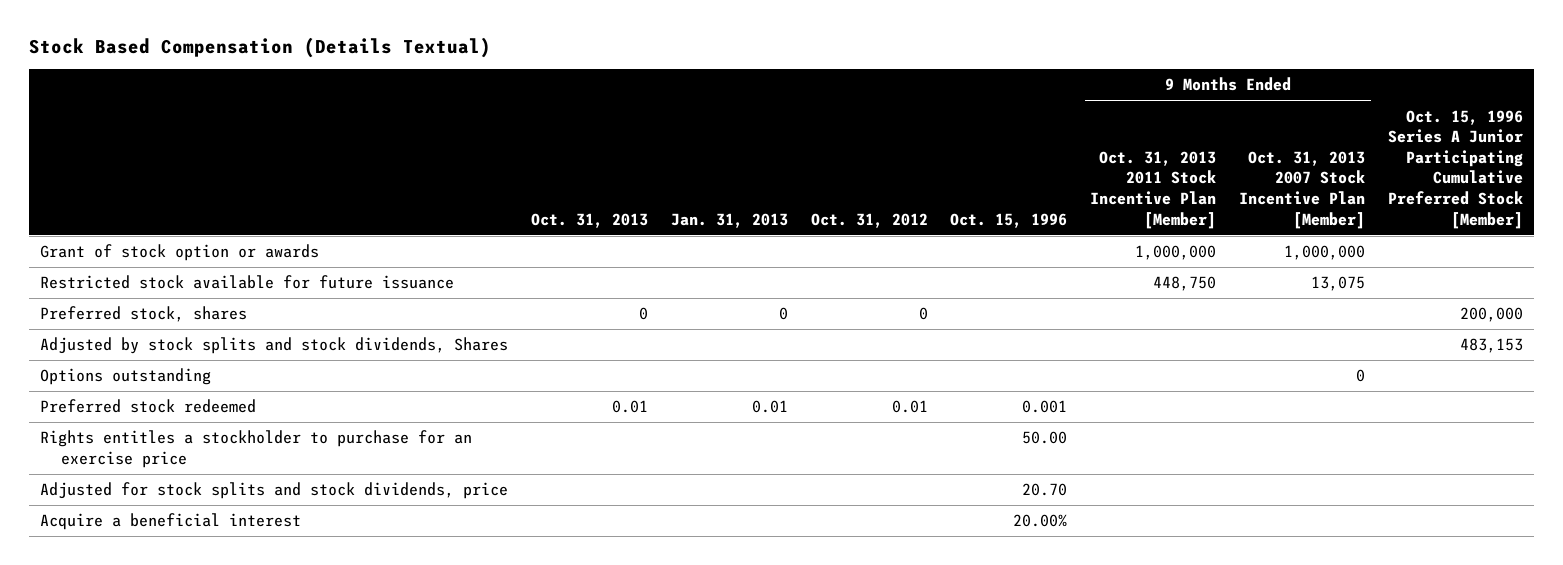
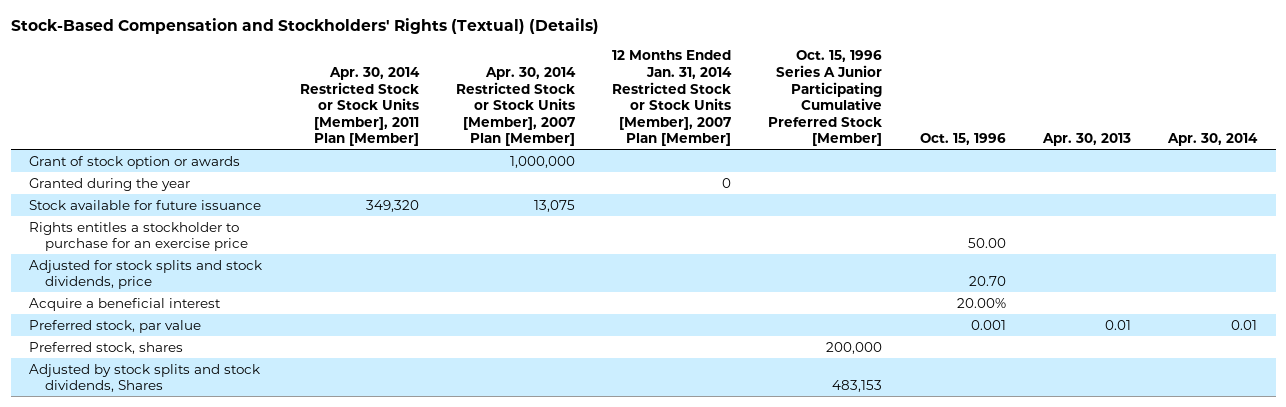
- Stock Based Compensation (Details Textual)
+ Stock-Based Compensation and Stockholders' Rights (Textual) (Details)
- | Oct. 31, 2013 | Jan. 31, 2013 | Oct. 31, 2012 | Oct. 15, 1996 | 9 Months Ended Oct. 31, 2013 2011 Stock Incentive Plan [Member] | 9 Months Ended Oct. 31, 2013 2007 Stock Incentive Plan [Member] | Oct. 15, 1996 Series A Junior Participating Cumulative Preferred Stock [Member]
+ | Apr. 30, 2014 Restricted Stock or Stock Units [Member], 2011 Plan [Member] | Apr. 30, 2014 Restricted Stock or Stock Units [Member], 2007 Plan [Member] | 12 Months Ended Jan. 31, 2014 Restricted Stock or Stock Units [Member], 2007 Plan [Member] | Oct. 15, 1996 Series A Junior Participating Cumulative Preferred Stock [Member] | Oct. 15, 1996 | Apr. 30, 2013 | Apr. 30, 2014
- Restricted stock available for future issuance | | | | | 448,750 | 13,075 |
- Options outstanding | | | | | | 0 |
- Preferred stock redeemed | 0.01 | 0.01 | 0.01 | 0.001 | | |
+ Granted during the year | | | 0 | | | |
+ Stock available for future issuance | 349,320 | 13,075 | | | | |
+ Preferred stock, par value | | | | | 0.001 | 0.01 | 0.01
moved down: Preferred stock, shares | | | | 200,000 | | |
moved down: Adjusted by stock splits and stock dividends, Shares | | | | 483,153 | | |

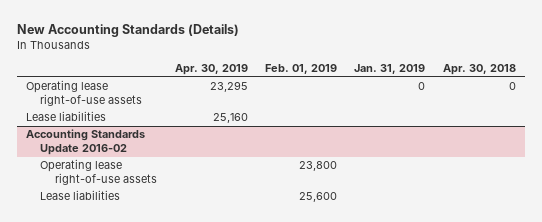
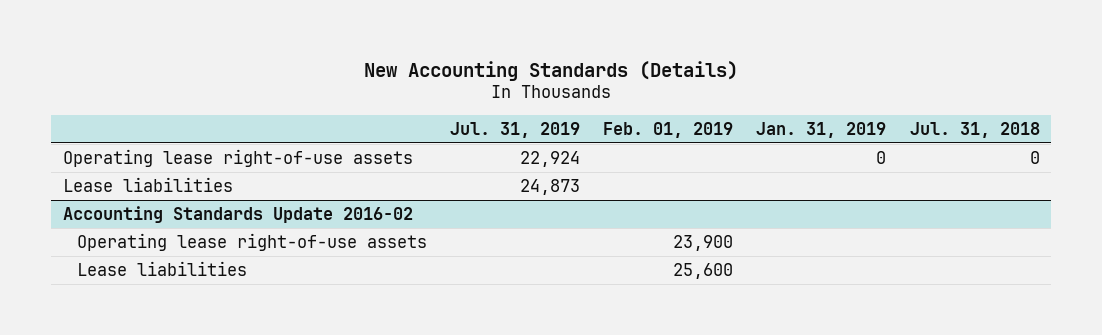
- | Apr. 30, 2019 | Feb. 01, 2019 | Jan. 31, 2019 | Apr. 30, 2018
+ | Jul. 31, 2019 | Feb. 01, 2019 | Jan. 31, 2019 | Jul. 31, 2018
@ Accounting Standards Update 2016-02
- Operating lease right-of-use assets | | 23,800 | |
+ Operating lease right-of-use assets | | 23,900 | |

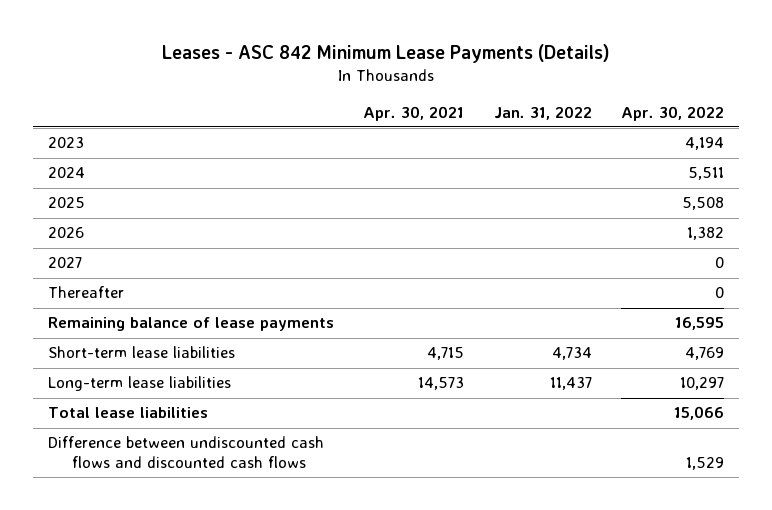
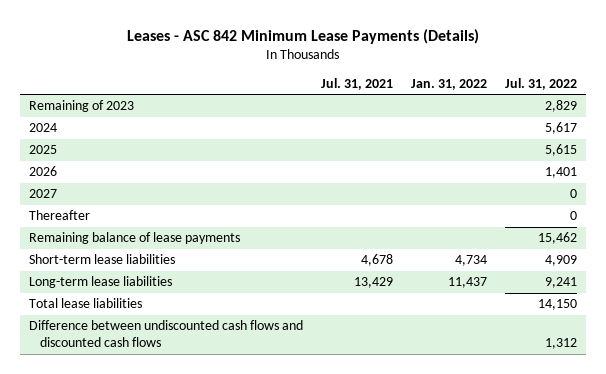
- | Apr. 30, 2021 | Jan. 31, 2022 | Apr. 30, 2022
+ | Jul. 31, 2021 | Jan. 31, 2022 | Jul. 31, 2022
- 2023 | | | 4,194
+ Remaining of 2023 | | | 2,829

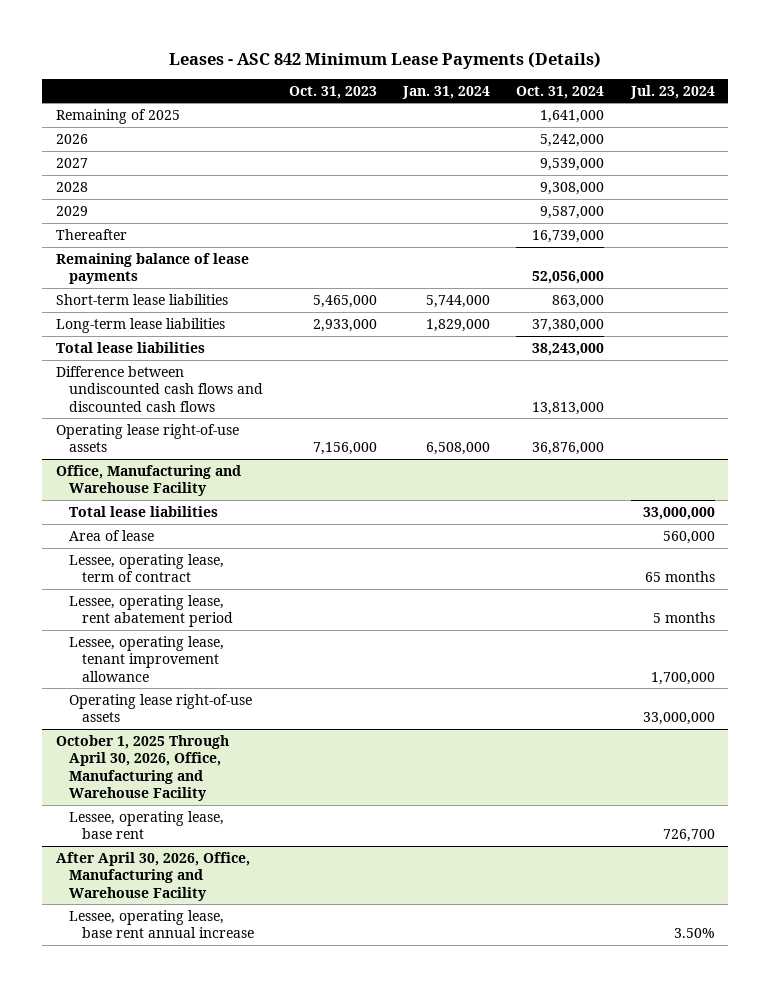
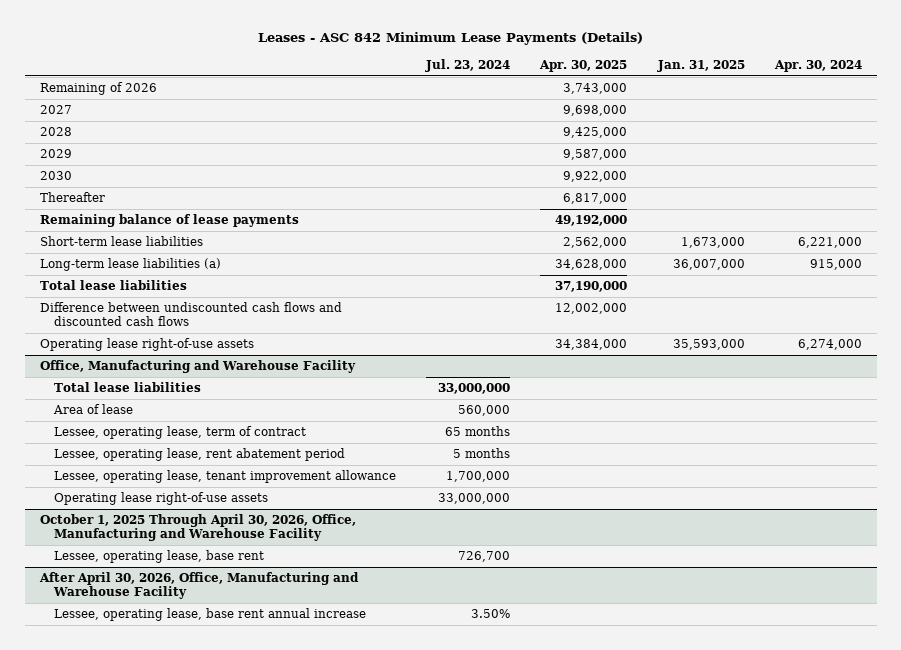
- | Oct. 31, 2023 | Jan. 31, 2024 | Oct. 31, 2024 | Jul. 23, 2024
+ | Jul. 23, 2024 | Apr. 30, 2025 | Jan. 31, 2025 | Apr. 30, 2024
- Remaining of 2025 | | | 1,641,000 |
- 2026 | | | 5,242,000 |
+ Remaining of 2026 | | 3,743,000 | |
+ 2030 | | 9,922,000 | |
- Long-term lease liabilities | 2,933,000 | 1,829,000 | 37,380,000 |
+ Long-term lease liabilities (a) | | 34,628,000 | 36,007,000 | 915,000

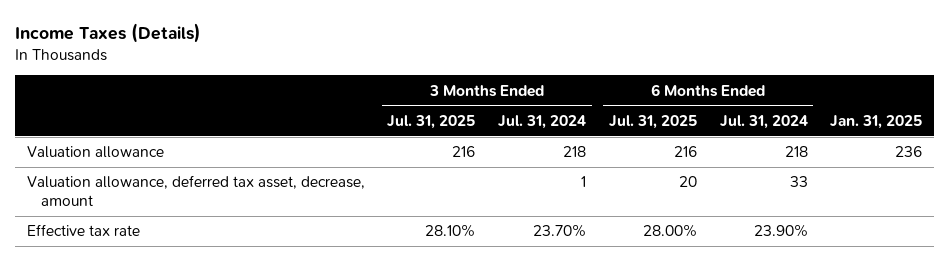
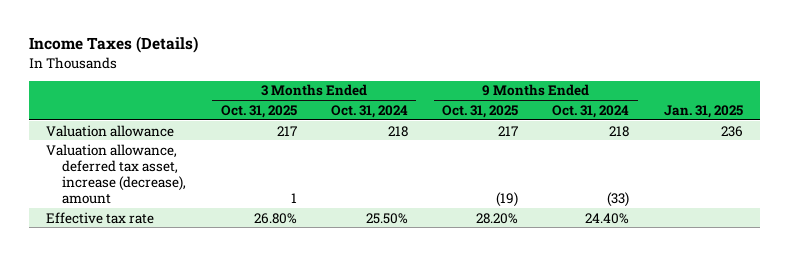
- | 3 Months Ended Jul. 31, 2025 | 3 Months Ended Jul. 31, 2024 | 6 Months Ended Jul. 31, 2025 | 6 Months Ended Jul. 31, 2024 | Jan. 31, 2025
+ | 3 Months Ended Oct. 31, 2025 | 3 Months Ended Oct. 31, 2024 | 9 Months Ended Oct. 31, 2025 | 9 Months Ended Oct. 31, 2024 | Jan. 31, 2025
- Valuation allowance, deferred tax asset, decrease, amount | | 1 | 20 | 33 |
+ Valuation allowance, deferred tax asset, increase (decrease), amount | 1 | | (19) | (33) |

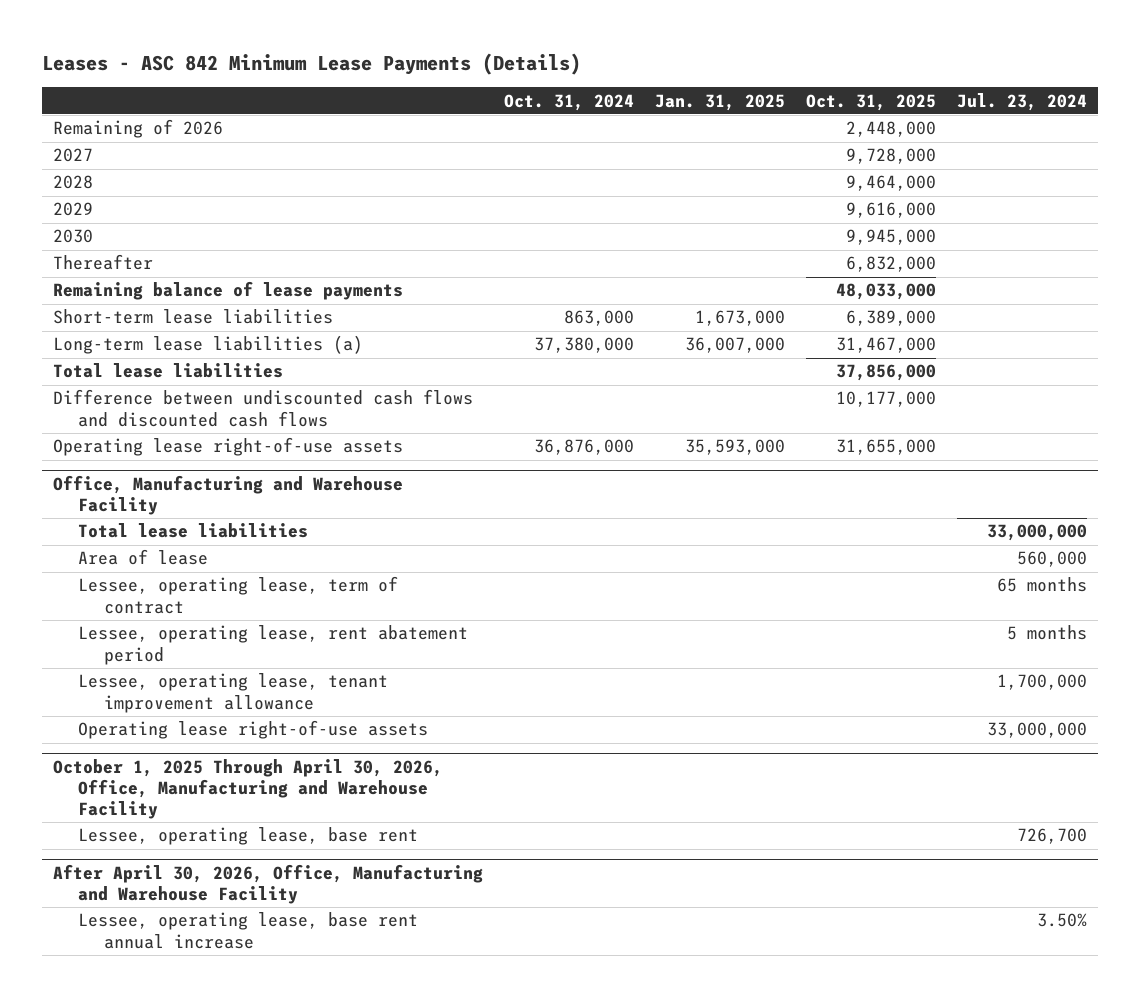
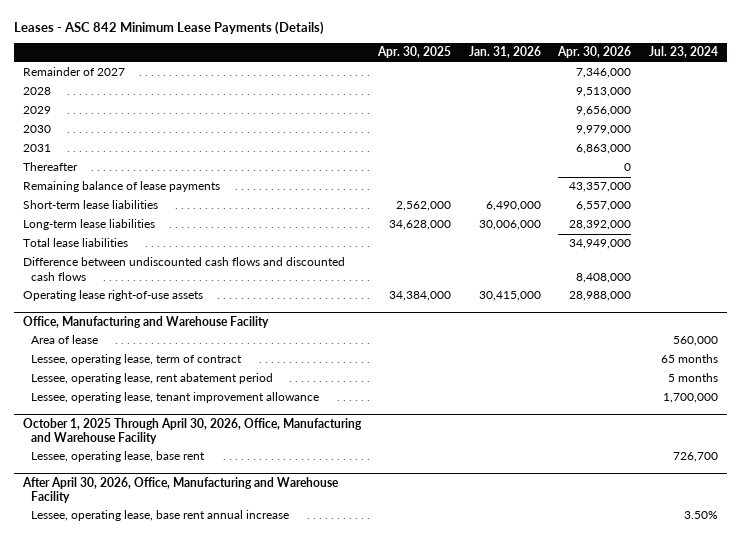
- | Oct. 31, 2024 | Jan. 31, 2025 | Oct. 31, 2025 | Jul. 23, 2024
+ | Apr. 30, 2025 | Jan. 31, 2026 | Apr. 30, 2026 | Jul. 23, 2024
- Remaining of 2026 | | | 2,448,000 |
- 2027 | | | 9,728,000 |
+ Remainder of 2027 | | | 7,346,000 |
+ 2031 | | | 6,863,000 |
- Long-term lease liabilities (a) | 37,380,000 | 36,007,000 | 31,467,000 |
+ Long-term lease liabilities | 34,628,000 | 30,006,000 | 28,392,000 |
@ Office, Manufacturing and Warehouse Facility
- Total lease liabilities | | | | 33,000,000
- Operating lease right-of-use assets | | | | 33,000,000

